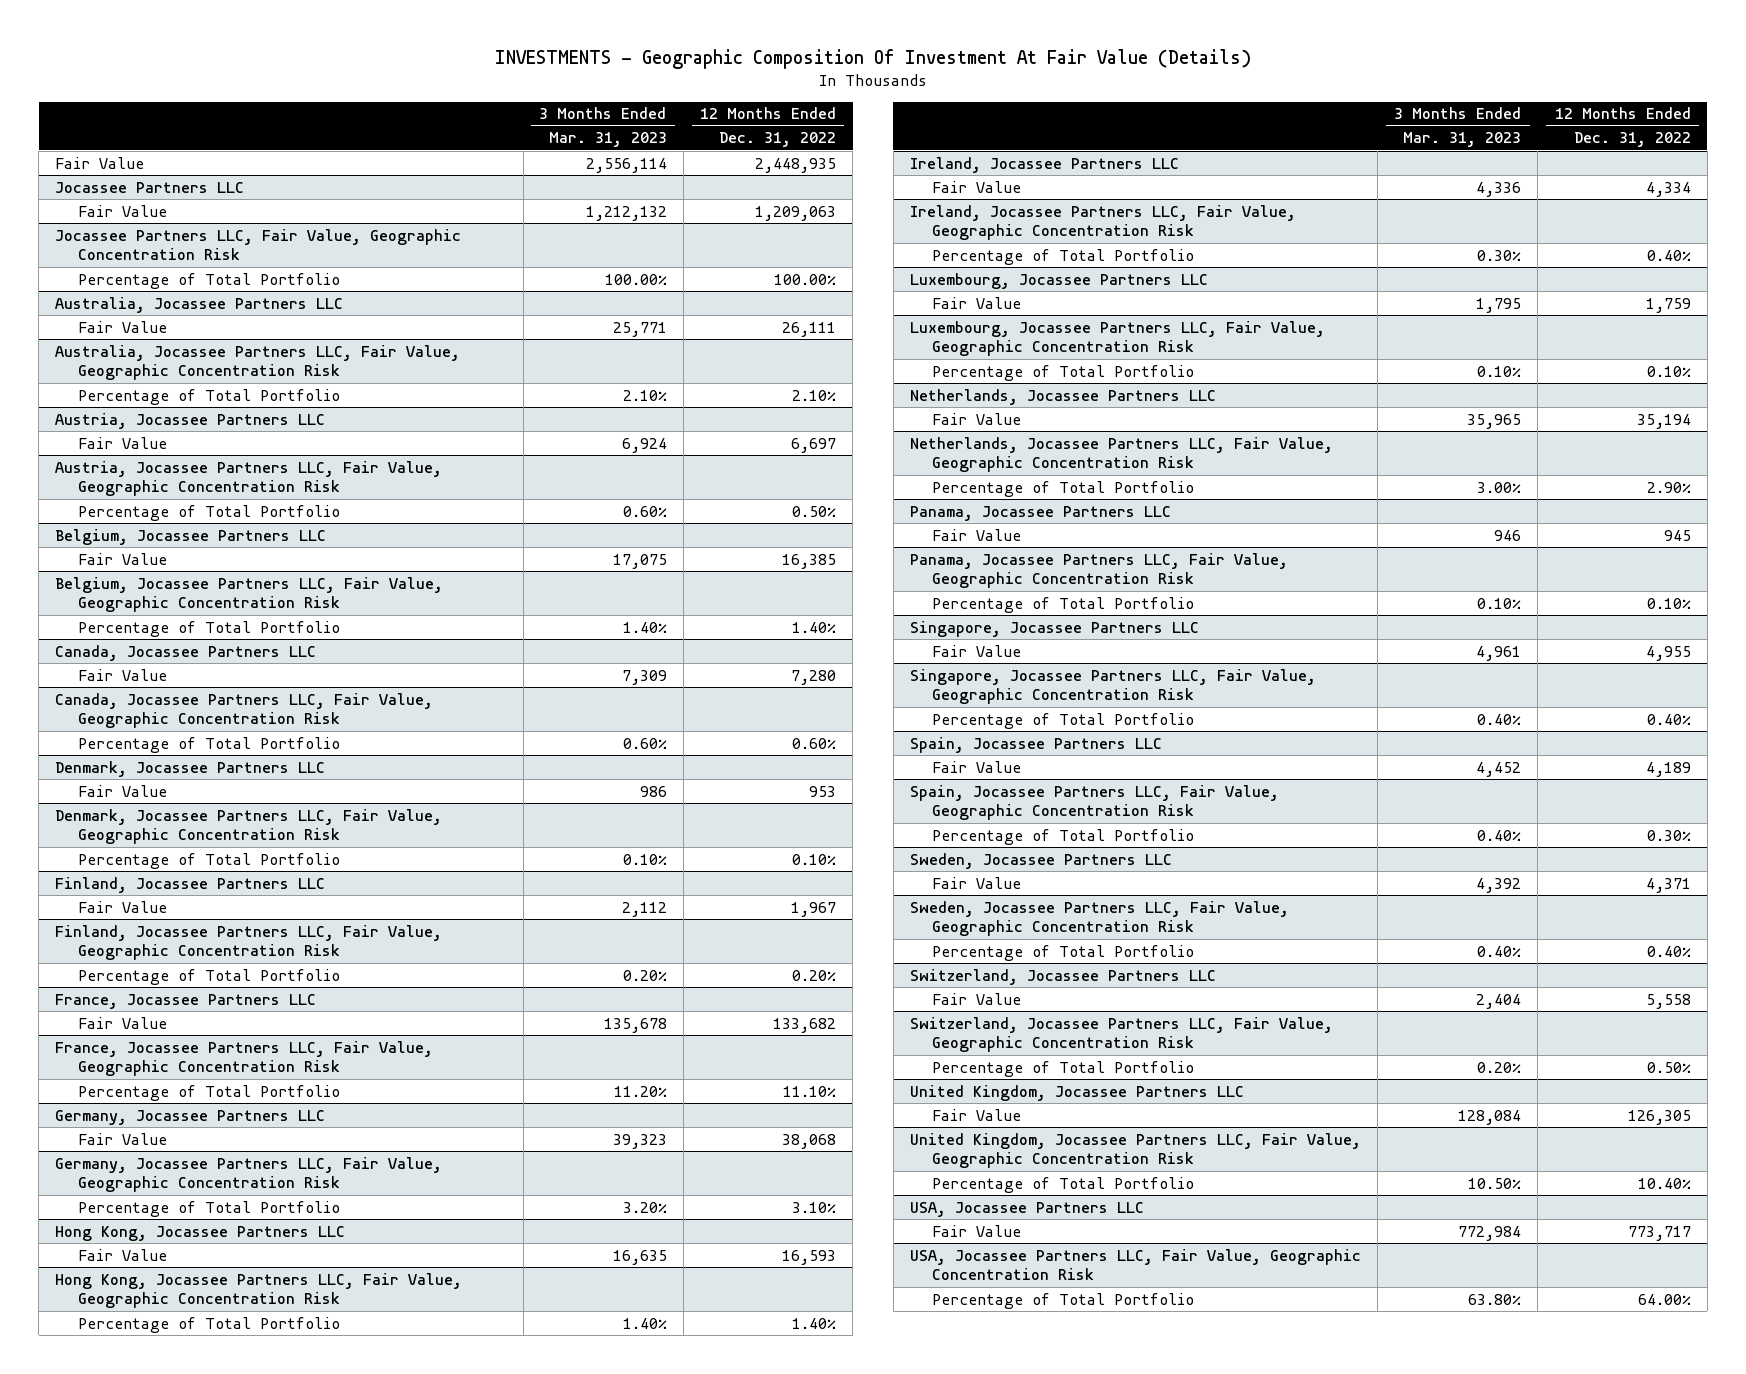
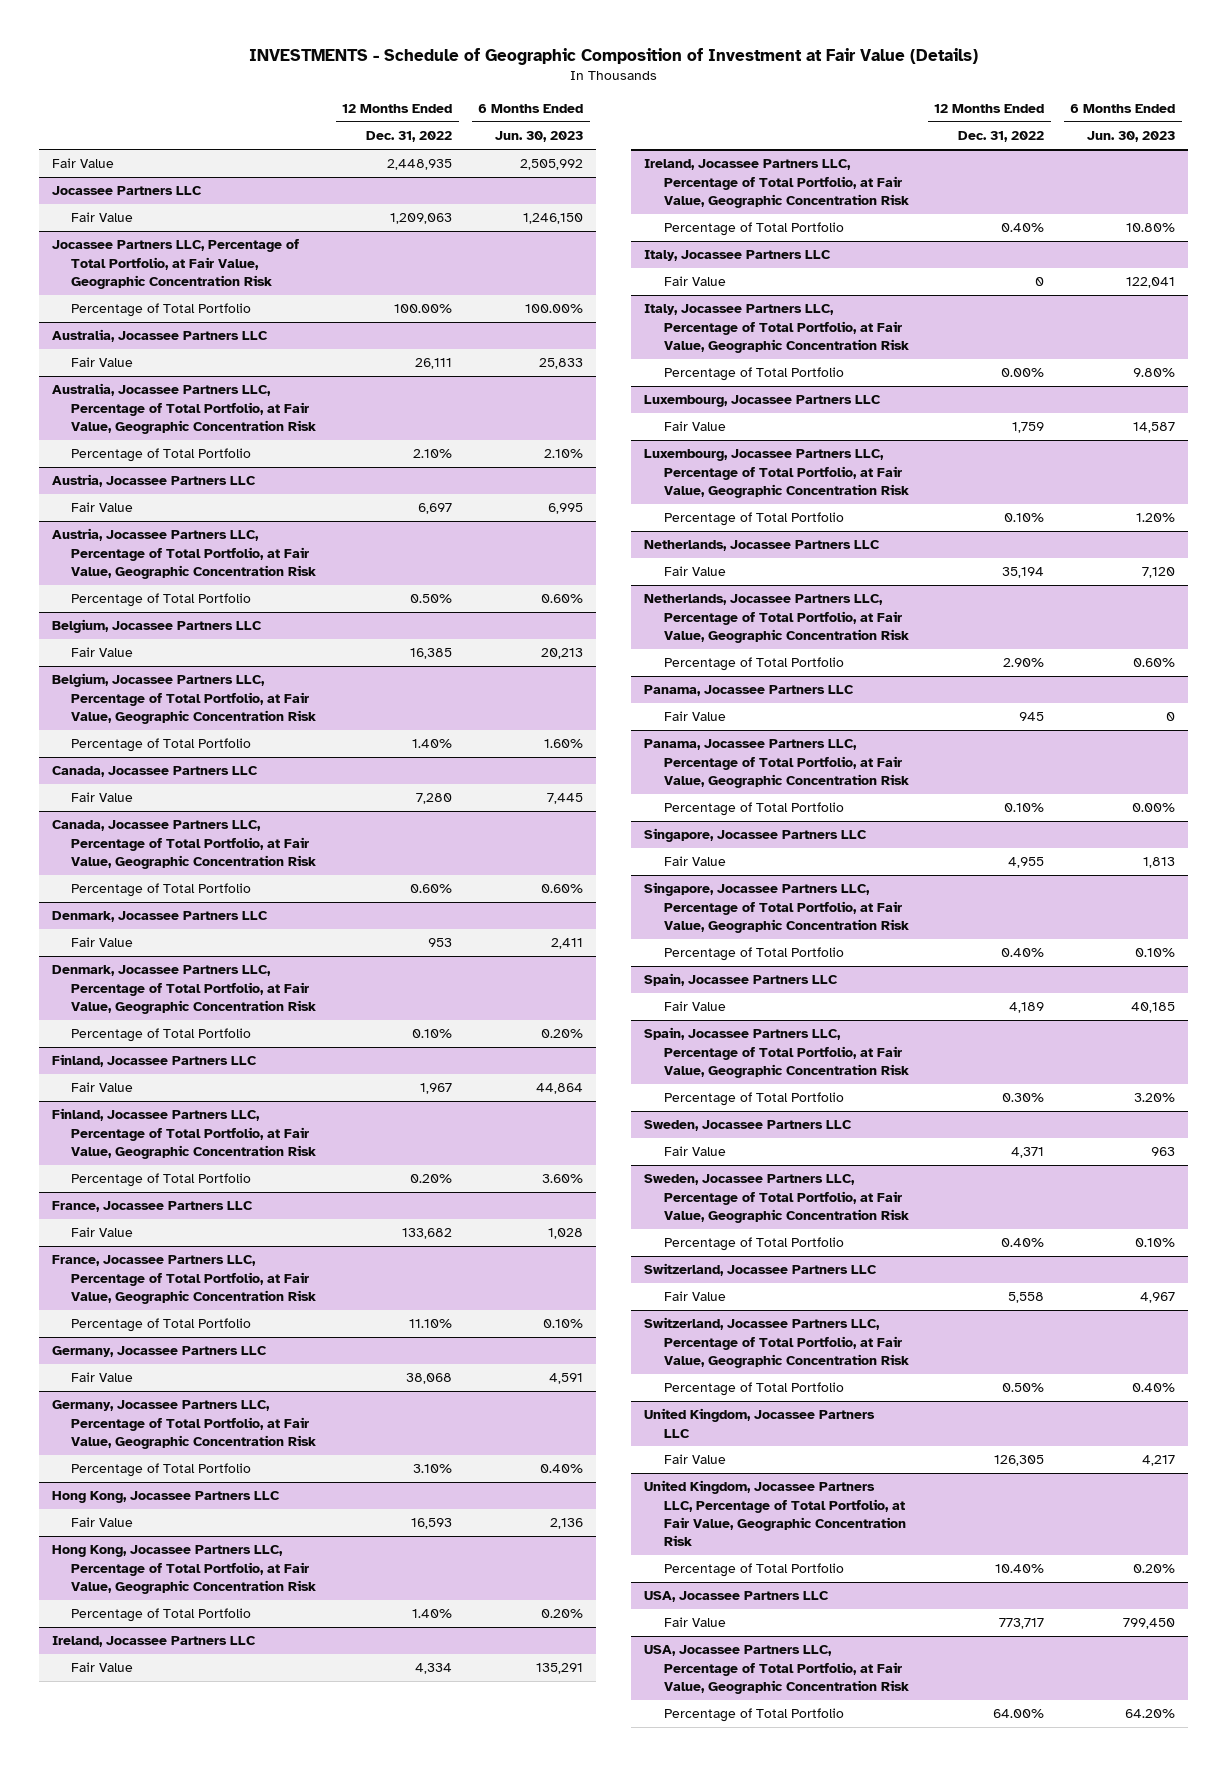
- INVESTMENTS - Geographic Composition Of Investment At Fair Value (Details)
+ INVESTMENTS - Schedule of Geographic Composition of Investment at Fair Value (Details)
- | 3 Months Ended Mar. 31, 2023 | 12 Months Ended Dec. 31, 2022
+ | 12 Months Ended Dec. 31, 2022 | 6 Months Ended Jun. 30, 2023
- Jocassee Partners LLC, Fair Value, Geographic Concentration Risk
+ Jocassee Partners LLC, Percentage of Total Portfolio, at Fair Value, Geographic Concentration Risk
- Australia, Jocassee Partners LLC, Fair Value, Geographic Concentration Risk
+ Australia, Jocassee Partners LLC, Percentage of Total Portfolio, at Fair Value, Geographic Concentration Risk
- Austria, Jocassee Partners LLC, Fair Value, Geographic Concentration Risk
+ Austria, Jocassee Partners LLC, Percentage of Total Portfolio, at Fair Value, Geographic Concentration Risk
- Belgium, Jocassee Partners LLC, Fair Value, Geographic Concentration Risk
+ Belgium, Jocassee Partners LLC, Percentage of Total Portfolio, at Fair Value, Geographic Concentration Risk
- Canada, Jocassee Partners LLC, Fair Value, Geographic Concentration Risk
+ Canada, Jocassee Partners LLC, Percentage of Total Portfolio, at Fair Value, Geographic Concentration Risk
- Denmark, Jocassee Partners LLC, Fair Value, Geographic Concentration Risk
+ Denmark, Jocassee Partners LLC, Percentage of Total Portfolio, at Fair Value, Geographic Concentration Risk
- Finland, Jocassee Partners LLC, Fair Value, Geographic Concentration Risk
+ Finland, Jocassee Partners LLC, Percentage of Total Portfolio, at Fair Value, Geographic Concentration Risk
- France, Jocassee Partners LLC, Fair Value, Geographic Concentration Risk
+ France, Jocassee Partners LLC, Percentage of Total Portfolio, at Fair Value, Geographic Concentration Risk
- Germany, Jocassee Partners LLC, Fair Value, Geographic Concentration Risk
+ Germany, Jocassee Partners LLC, Percentage of Total Portfolio, at Fair Value, Geographic Concentration Risk
- Hong Kong, Jocassee Partners LLC, Fair Value, Geographic Concentration Risk
+ Hong Kong, Jocassee Partners LLC, Percentage of Total Portfolio, at Fair Value, Geographic Concentration Risk
- Ireland, Jocassee Partners LLC, Fair Value, Geographic Concentration Risk
+ Ireland, Jocassee Partners LLC, Percentage of Total Portfolio, at Fair Value, Geographic Concentration Risk
+ Italy, Jocassee Partners LLC
+ Fair Value | 0 | 122,041
+ Italy, Jocassee Partners LLC, Percentage of Total Portfolio, at Fair Value, Geographic Concentration Risk
+ Percentage of Total Portfolio | 0.00% | 9.80%
- Luxembourg, Jocassee Partners LLC, Fair Value, Geographic Concentration Risk
+ Luxembourg, Jocassee Partners LLC, Percentage of Total Portfolio, at Fair Value, Geographic Concentration Risk
- Netherlands, Jocassee Partners LLC, Fair Value, Geographic Concentration Risk
+ Netherlands, Jocassee Partners LLC, Percentage of Total Portfolio, at Fair Value, Geographic Concentration Risk
- Panama, Jocassee Partners LLC, Fair Value, Geographic Concentration Risk
+ Panama, Jocassee Partners LLC, Percentage of Total Portfolio, at Fair Value, Geographic Concentration Risk
- Singapore, Jocassee Partners LLC, Fair Value, Geographic Concentration Risk
+ Singapore, Jocassee Partners LLC, Percentage of Total Portfolio, at Fair Value, Geographic Concentration Risk
- Spain, Jocassee Partners LLC, Fair Value, Geographic Concentration Risk
+ Spain, Jocassee Partners LLC, Percentage of Total Portfolio, at Fair Value, Geographic Concentration Risk
- Sweden, Jocassee Partners LLC, Fair Value, Geographic Concentration Risk
+ Sweden, Jocassee Partners LLC, Percentage of Total Portfolio, at Fair Value, Geographic Concentration Risk
- Switzerland, Jocassee Partners LLC, Fair Value, Geographic Concentration Risk
+ Switzerland, Jocassee Partners LLC, Percentage of Total Portfolio, at Fair Value, Geographic Concentration Risk
- United Kingdom, Jocassee Partners LLC, Fair Value, Geographic Concentration Risk
+ United Kingdom, Jocassee Partners LLC, Percentage of Total Portfolio, at Fair Value, Geographic Concentration Risk
- USA, Jocassee Partners LLC, Fair Value, Geographic Concentration Risk
+ USA, Jocassee Partners LLC, Percentage of Total Portfolio, at Fair Value, Geographic Concentration Risk

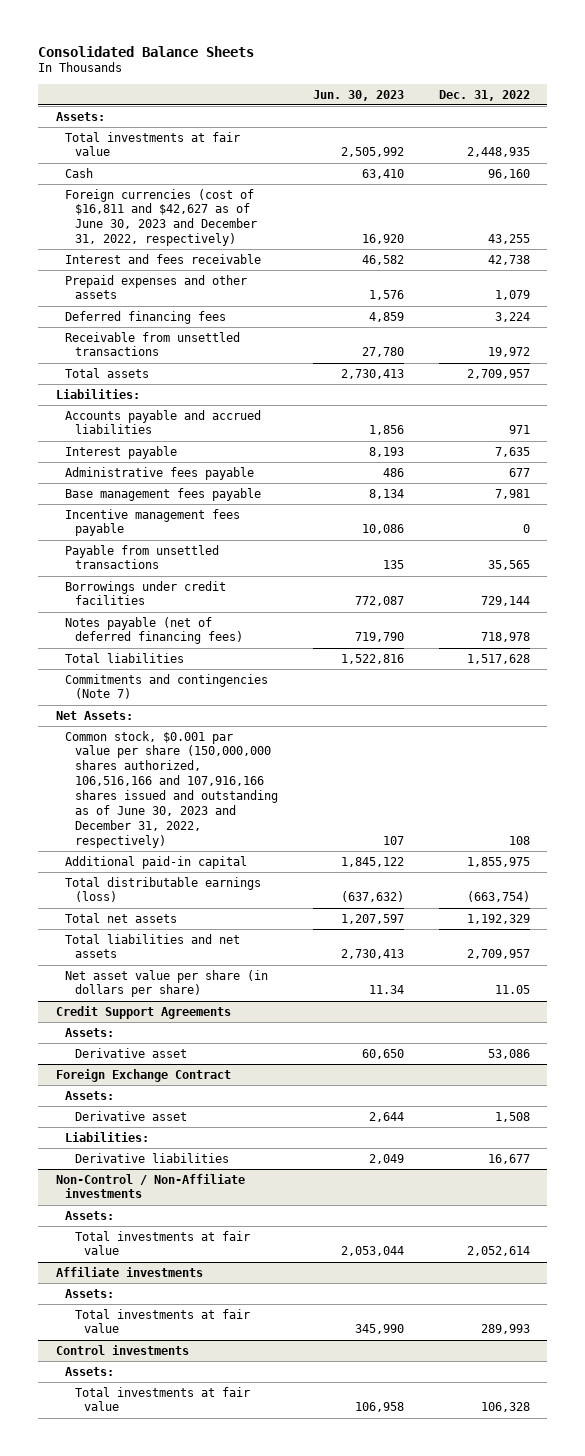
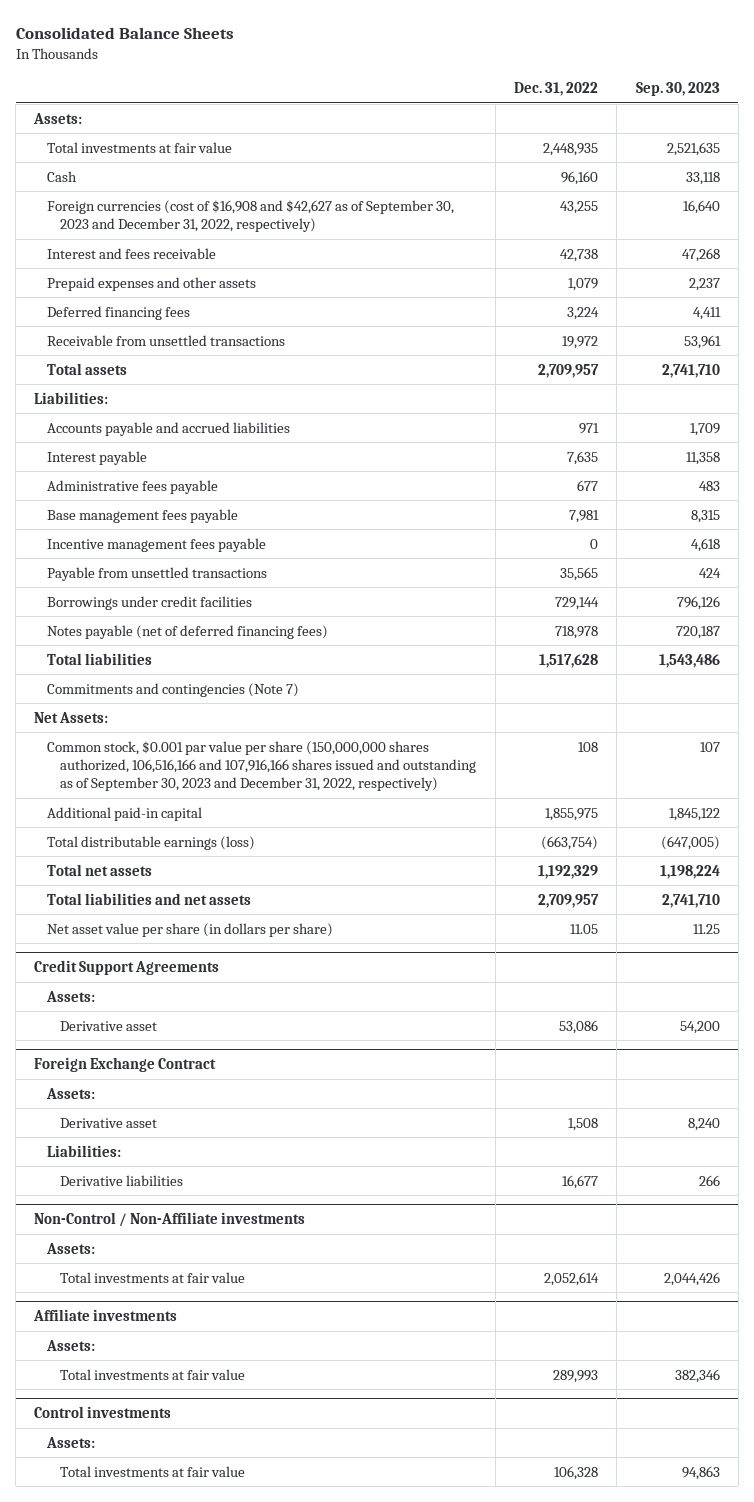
- | Jun. 30, 2023 | Dec. 31, 2022
+ | Dec. 31, 2022 | Sep. 30, 2023
- Foreign currencies (cost of $16,811 and $42,627 as of June 30, 2023 and December 31, 2022, respectively) | 16,920 | 43,255
+ Foreign currencies (cost of $16,908 and $42,627 as of September 30, 2023 and December 31, 2022, respectively) | 43,255 | 16,640
- Common stock, $0.001 par value per share (150,000,000 shares authorized, 106,516,166 and 107,916,166 shares issued and outstanding as of June 30, 2023 and December 31, 2022, respectively) | 107 | 108
+ Common stock, $0.001 par value per share (150,000,000 shares authorized, 106,516,166 and 107,916,166 shares issued and outstanding as of September 30, 2023 and December 31, 2022, respectively) | 108 | 107

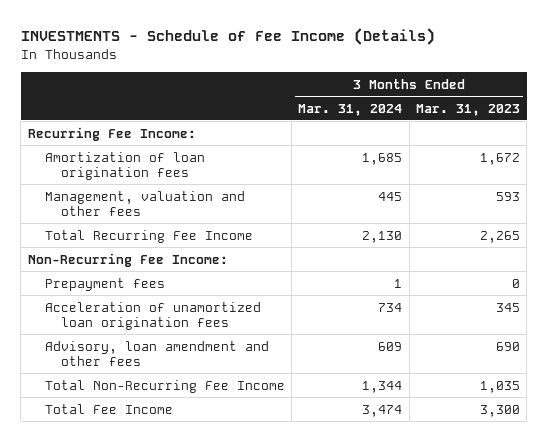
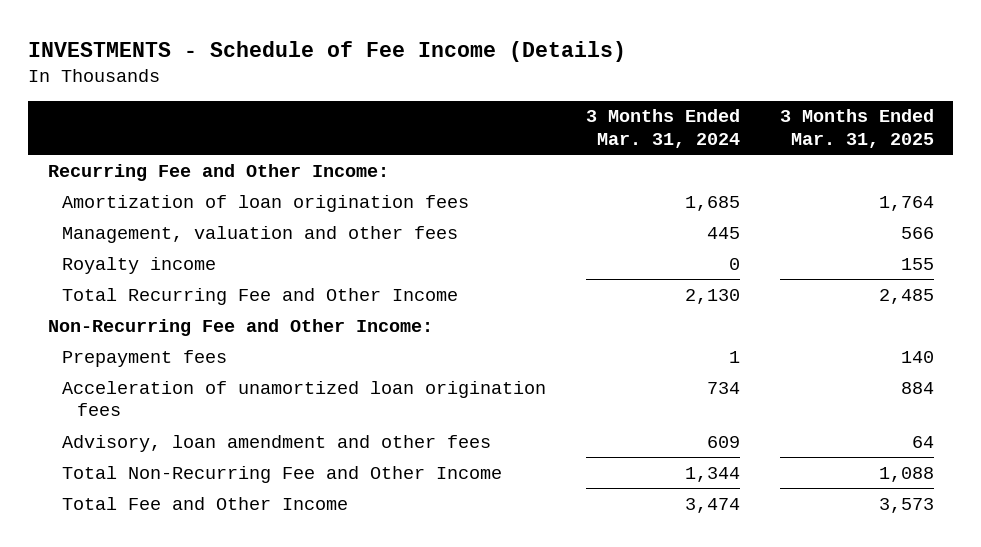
- | 3 Months Ended Mar. 31, 2024 | 3 Months Ended Mar. 31, 2023
+ | 3 Months Ended Mar. 31, 2024 | 3 Months Ended Mar. 31, 2025
- Recurring Fee Income:
+ Recurring Fee and Other Income:
- Total Recurring Fee Income | 2,130 | 2,265
- Non-Recurring Fee Income:
+ Royalty income | 0 | 155
+ Total Recurring Fee and Other Income | 2,130 | 2,485
+ Non-Recurring Fee and Other Income:
- Total Non-Recurring Fee Income | 1,344 | 1,035
- Total Fee Income | 3,474 | 3,300
+ Total Non-Recurring Fee and Other Income | 1,344 | 1,088
+ Total Fee and Other Income | 3,474 | 3,573

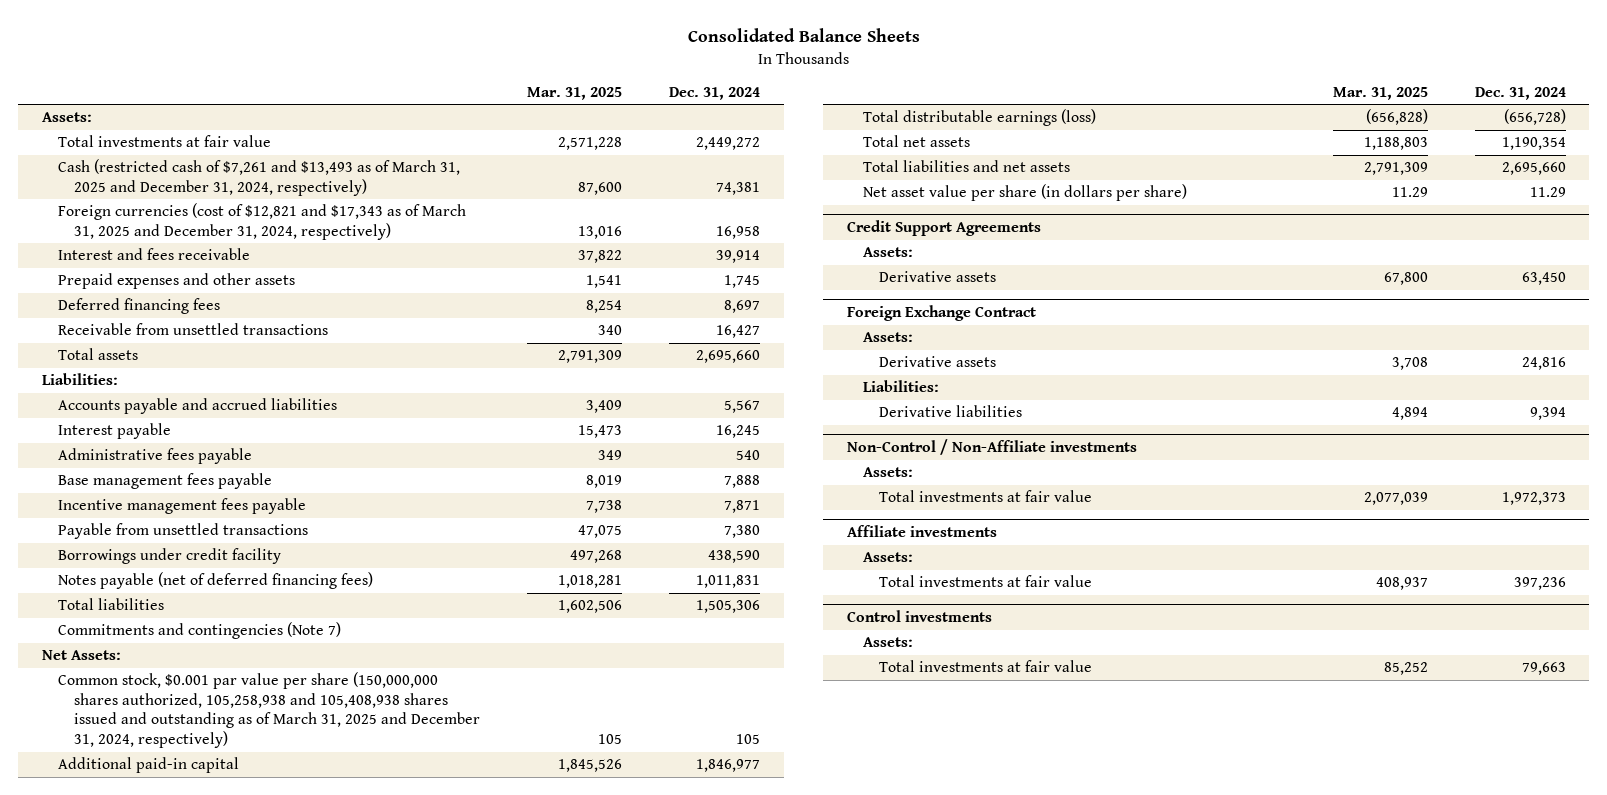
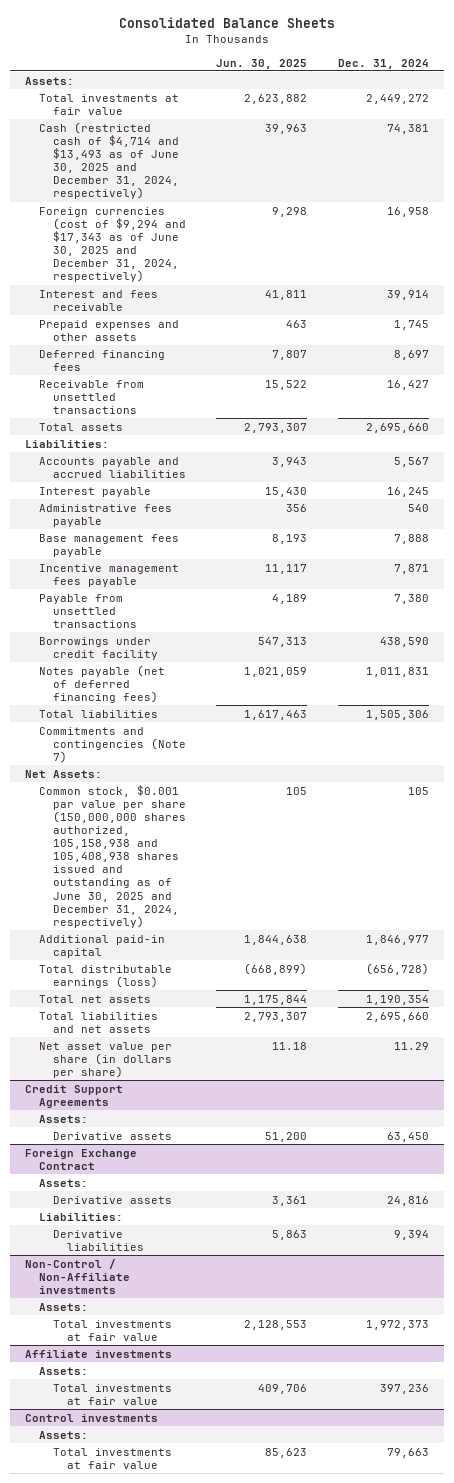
- | Mar. 31, 2025 | Dec. 31, 2024
+ | Jun. 30, 2025 | Dec. 31, 2024
- Cash (restricted cash of $7,261 and $13,493 as of March 31, 2025 and December 31, 2024, respectively) | 87,600 | 74,381
- Foreign currencies (cost of $12,821 and $17,343 as of March 31, 2025 and December 31, 2024, respectively) | 13,016 | 16,958
+ Cash (restricted cash of $4,714 and $13,493 as of June 30, 2025 and December 31, 2024, respectively) | 39,963 | 74,381
+ Foreign currencies (cost of $9,294 and $17,343 as of June 30, 2025 and December 31, 2024, respectively) | 9,298 | 16,958
- Common stock, $0.001 par value per share (150,000,000 shares authorized, 105,258,938 and 105,408,938 shares issued and outstanding as of March 31, 2025 and December 31, 2024, respectively) | 105 | 105
+ Common stock, $0.001 par value per share (150,000,000 shares authorized, 105,158,938 and 105,408,938 shares issued and outstanding as of June 30, 2025 and December 31, 2024, respectively) | 105 | 105

